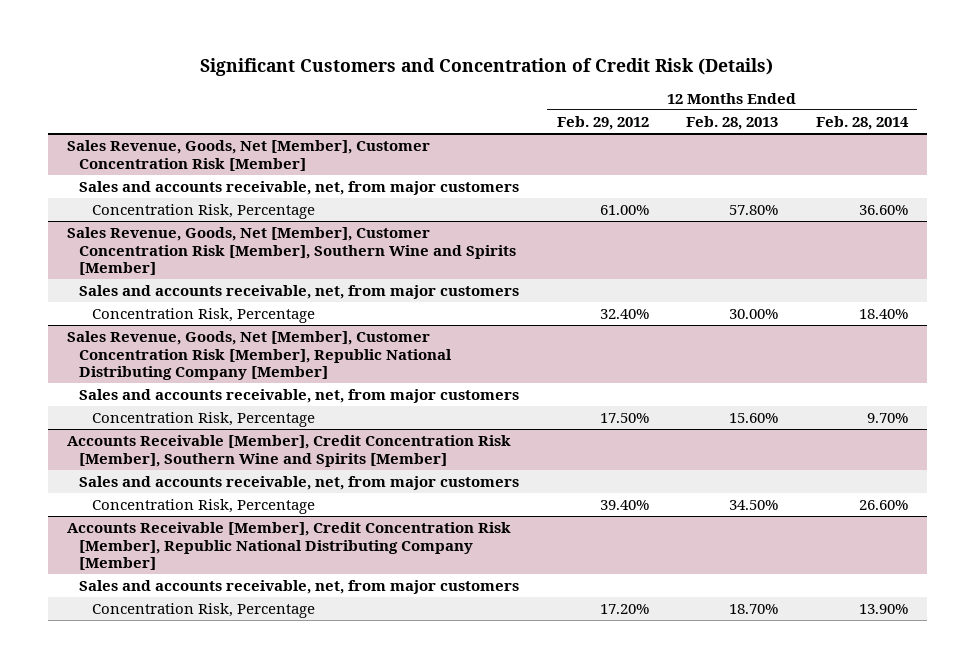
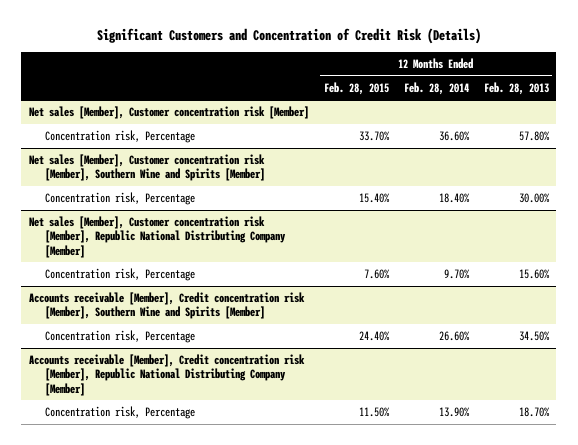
- | 12 Months Ended Feb. 29, 2012 | 12 Months Ended Feb. 28, 2013 | 12 Months Ended Feb. 28, 2014
+ | 12 Months Ended Feb. 28, 2015 | 12 Months Ended Feb. 28, 2014 | 12 Months Ended Feb. 28, 2013
- Sales Revenue, Goods, Net [Member], Customer Concentration Risk [Member]
- Sales and accounts receivable, net, from major customers
- Concentration Risk, Percentage | 61.00% | 57.80% | 36.60%
- Sales Revenue, Goods, Net [Member], Customer Concentration Risk [Member], Southern Wine and Spirits [Member]
- Sales and accounts receivable, net, from major customers
- Concentration Risk, Percentage | 32.40% | 30.00% | 18.40%
- Sales Revenue, Goods, Net [Member], Customer Concentration Risk [Member], Republic National Distributing Company [Member]
- Sales and accounts receivable, net, from major customers
- Concentration Risk, Percentage | 17.50% | 15.60% | 9.70%
- Accounts Receivable [Member], Credit Concentration Risk [Member], Southern Wine and Spirits [Member]
- Sales and accounts receivable, net, from major customers
- Concentration Risk, Percentage | 39.40% | 34.50% | 26.60%
- Accounts Receivable [Member], Credit Concentration Risk [Member], Republic National Distributing Company [Member]
- Sales and accounts receivable, net, from major customers
- Concentration Risk, Percentage | 17.20% | 18.70% | 13.90%
+ Net sales [Member], Customer concentration risk [Member]
+ Concentration risk, Percentage | 33.70% | 36.60% | 57.80%
+ Net sales [Member], Customer concentration risk [Member], Southern Wine and Spirits [Member]
+ Concentration risk, Percentage | 15.40% | 18.40% | 30.00%
+ Net sales [Member], Customer concentration risk [Member], Republic National Distributing Company [Member]
+ Concentration risk, Percentage | 7.60% | 9.70% | 15.60%
+ Accounts receivable [Member], Credit concentration risk [Member], Southern Wine and Spirits [Member]
+ Concentration risk, Percentage | 24.40% | 26.60% | 34.50%
+ Accounts receivable [Member], Credit concentration risk [Member], Republic National Distributing Company [Member]
+ Concentration risk, Percentage | 11.50% | 13.90% | 18.70%

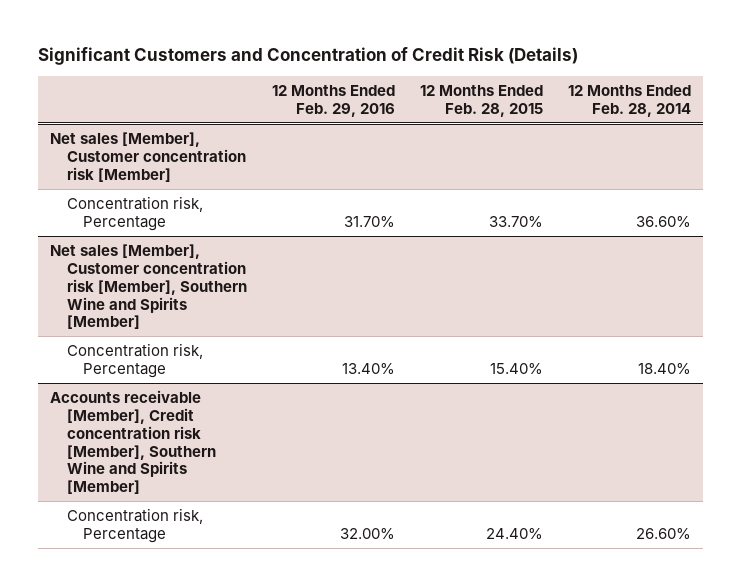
- | 12 Months Ended Feb. 28, 2015 | 12 Months Ended Feb. 28, 2014 | 12 Months Ended Feb. 28, 2013
+ | 12 Months Ended Feb. 29, 2016 | 12 Months Ended Feb. 28, 2015 | 12 Months Ended Feb. 28, 2014
- Net sales [Member], Customer concentration risk [Member], Republic National Distributing Company [Member]
- Concentration risk, Percentage | 7.60% | 9.70% | 15.60%
- Accounts receivable [Member], Credit concentration risk [Member], Republic National Distributing Company [Member]
- Concentration risk, Percentage | 11.50% | 13.90% | 18.70%

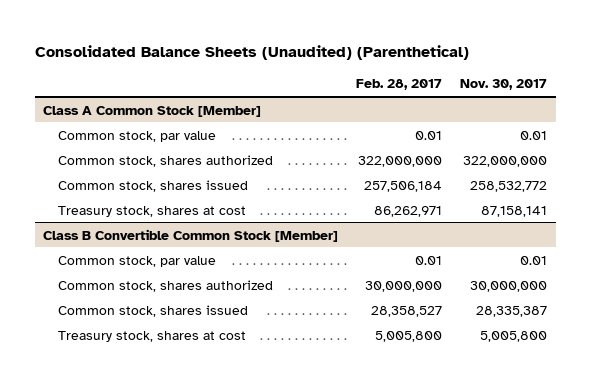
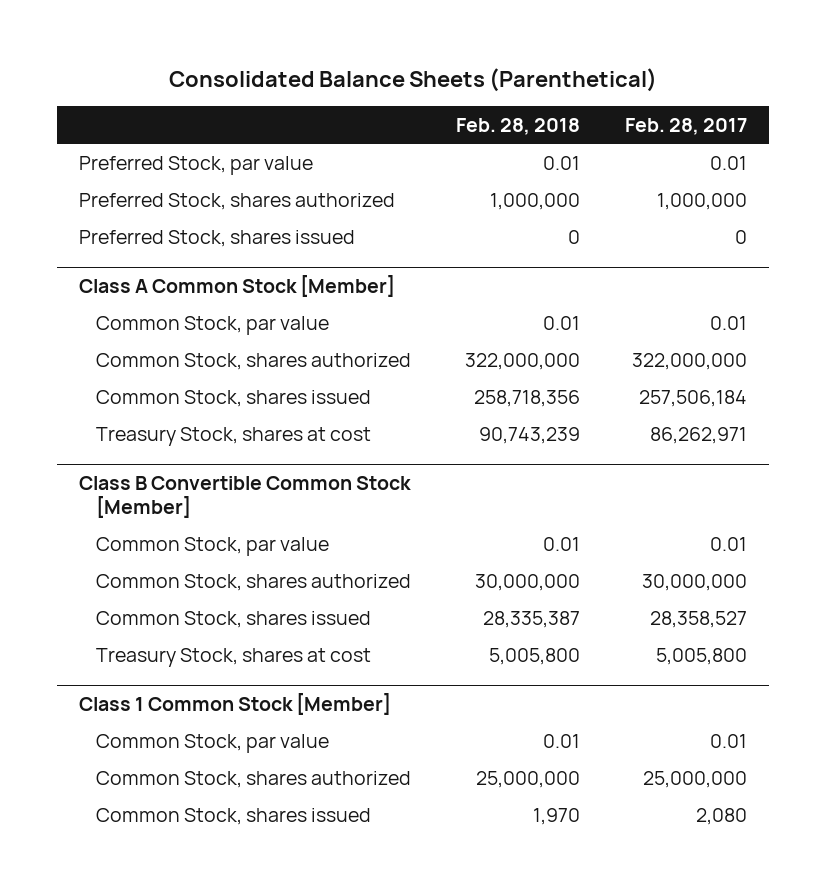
- Consolidated Balance Sheets (Unaudited) (Parenthetical)
+ Consolidated Balance Sheets (Parenthetical)
- | Feb. 28, 2017 | Nov. 30, 2017
+ | Feb. 28, 2018 | Feb. 28, 2017
+ Preferred Stock, par value | 0.01 | 0.01
+ Preferred Stock, shares authorized | 1,000,000 | 1,000,000
+ Preferred Stock, shares issued | 0 | 0
@ Class A Common Stock [Member]
- Common stock, par value | 0.01 | 0.01
- Common stock, shares authorized | 322,000,000 | 322,000,000
- Common stock, shares issued | 257,506,184 | 258,532,772
- Treasury stock, shares at cost | 86,262,971 | 87,158,141
+ Common Stock, par value | 0.01 | 0.01
+ Common Stock, shares authorized | 322,000,000 | 322,000,000
+ Common Stock, shares issued | 258,718,356 | 257,506,184
+ Treasury Stock, shares at cost | 90,743,239 | 86,262,971
@ Class B Convertible Common Stock [Member]
- Common stock, par value | 0.01 | 0.01
- Common stock, shares authorized | 30,000,000 | 30,000,000
- Common stock, shares issued | 28,358,527 | 28,335,387
- Treasury stock, shares at cost | 5,005,800 | 5,005,800
+ Common Stock, par value | 0.01 | 0.01
+ Common Stock, shares authorized | 30,000,000 | 30,000,000
+ Common Stock, shares issued | 28,335,387 | 28,358,527
+ Treasury Stock, shares at cost | 5,005,800 | 5,005,800
+ Class 1 Common Stock [Member]
+ Common Stock, par value | 0.01 | 0.01
+ Common Stock, shares authorized | 25,000,000 | 25,000,000
+ Common Stock, shares issued | 1,970 | 2,080

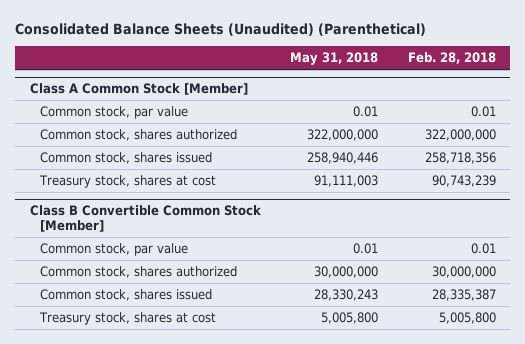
- Consolidated Balance Sheets (Parenthetical)
+ Consolidated Balance Sheets (Unaudited) (Parenthetical)
- | Feb. 28, 2018 | Feb. 28, 2017
+ | May 31, 2018 | Feb. 28, 2018
- Preferred Stock, par value | 0.01 | 0.01
- Preferred Stock, shares authorized | 1,000,000 | 1,000,000
- Preferred Stock, shares issued | 0 | 0
@ Class A Common Stock [Member]
- Common Stock, par value | 0.01 | 0.01
- Common Stock, shares authorized | 322,000,000 | 322,000,000
- Common Stock, shares issued | 258,718,356 | 257,506,184
- Treasury Stock, shares at cost | 90,743,239 | 86,262,971
+ Common stock, par value | 0.01 | 0.01
+ Common stock, shares authorized | 322,000,000 | 322,000,000
+ Common stock, shares issued | 258,940,446 | 258,718,356
+ Treasury stock, shares at cost | 91,111,003 | 90,743,239
@ Class B Convertible Common Stock [Member]
- Common Stock, par value | 0.01 | 0.01
- Common Stock, shares authorized | 30,000,000 | 30,000,000
- Common Stock, shares issued | 28,335,387 | 28,358,527
- Treasury Stock, shares at cost | 5,005,800 | 5,005,800
- Class 1 Common Stock [Member]
- Common Stock, par value | 0.01 | 0.01
- Common Stock, shares authorized | 25,000,000 | 25,000,000
- Common Stock, shares issued | 1,970 | 2,080
@ Class B Convertible Common Stock [Member]
+ Common stock, par value | 0.01 | 0.01
+ Common stock, shares authorized | 30,000,000 | 30,000,000
+ Common stock, shares issued | 28,330,243 | 28,335,387
+ Treasury stock, shares at cost | 5,005,800 | 5,005,800

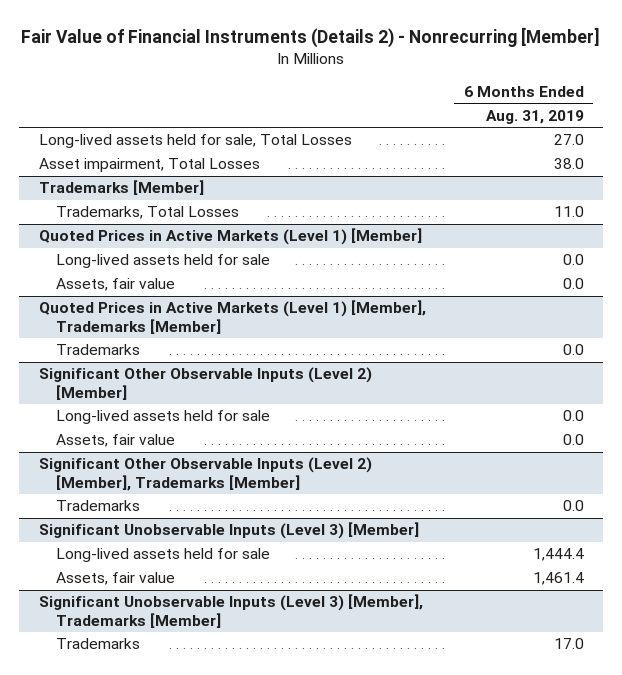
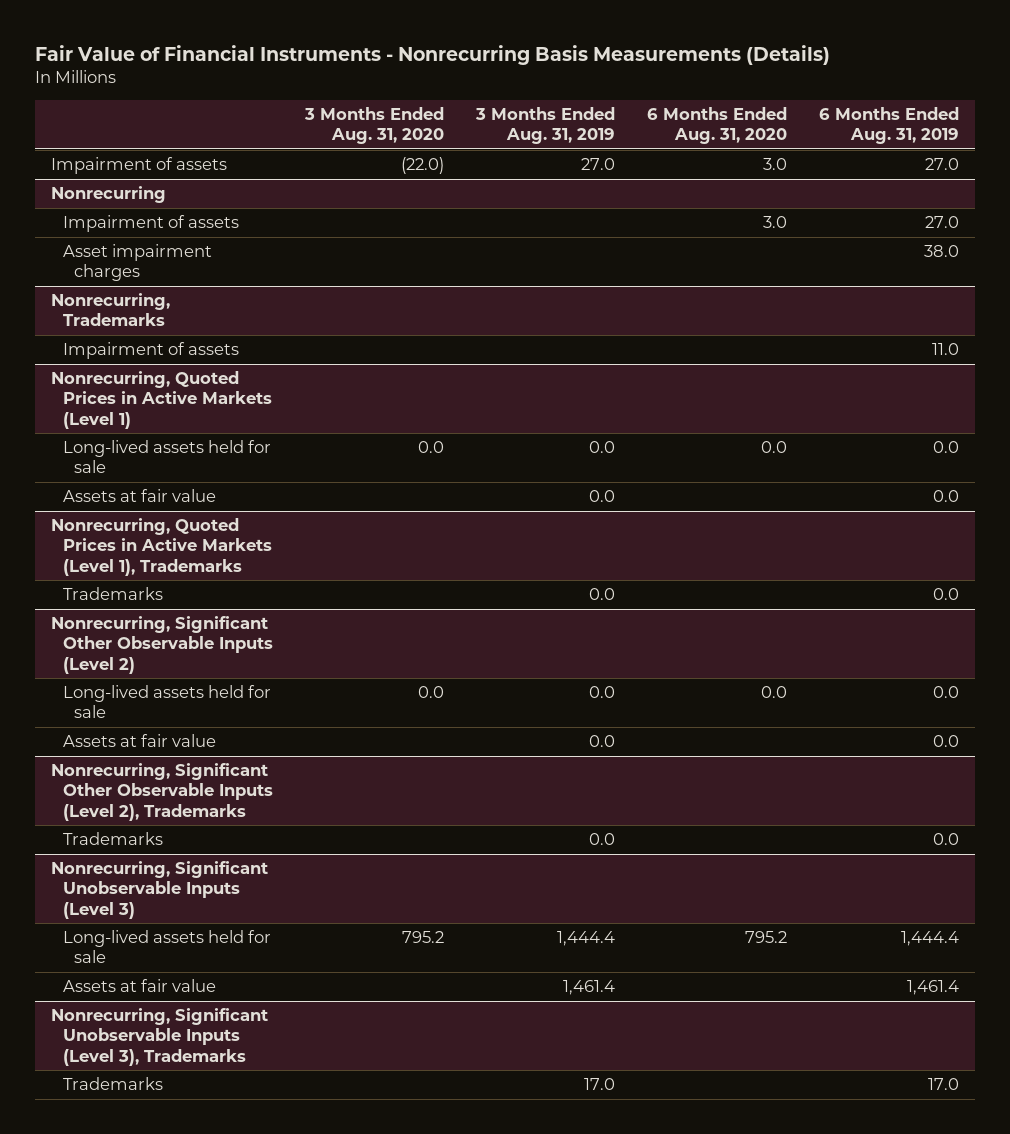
- Fair Value of Financial Instruments (Details 2) - Nonrecurring [Member]
+ Fair Value of Financial Instruments - Nonrecurring Basis Measurements (Details)
- | 6 Months Ended Aug. 31, 2019
+ | 3 Months Ended Aug. 31, 2020 | 3 Months Ended Aug. 31, 2019 | 6 Months Ended Aug. 31, 2020 | 6 Months Ended Aug. 31, 2019
- Long-lived assets held for sale, Total Losses | 27.0
- Asset impairment, Total Losses | 38.0
- Trademarks [Member]
- Trademarks, Total Losses | 11.0
- Quoted Prices in Active Markets (Level 1) [Member]
+ Impairment of assets | (22.0) | 27.0 | 3.0 | 27.0
+ Nonrecurring
+ Impairment of assets | | | 3.0 | 27.0
+ Asset impairment charges | | | | 38.0
+ Nonrecurring, Trademarks
+ Impairment of assets | | | | 11.0
+ Nonrecurring, Quoted Prices in Active Markets (Level 1)
- Assets, fair value | 0.0
- Quoted Prices in Active Markets (Level 1) [Member], Trademarks [Member]
+ Assets at fair value | | 0.0 | | 0.0
+ Nonrecurring, Quoted Prices in Active Markets (Level 1), Trademarks
- Significant Other Observable Inputs (Level 2) [Member]
+ Nonrecurring, Significant Other Observable Inputs (Level 2)
- Assets, fair value | 0.0
- Significant Other Observable Inputs (Level 2) [Member], Trademarks [Member]
+ Assets at fair value | | 0.0 | | 0.0
+ Nonrecurring, Significant Other Observable Inputs (Level 2), Trademarks
- Significant Unobservable Inputs (Level 3) [Member]
+ Nonrecurring, Significant Unobservable Inputs (Level 3)
- Assets, fair value | 1,461.4
- Significant Unobservable Inputs (Level 3) [Member], Trademarks [Member]
+ Assets at fair value | | 1,461.4 | | 1,461.4
+ Nonrecurring, Significant Unobservable Inputs (Level 3), Trademarks

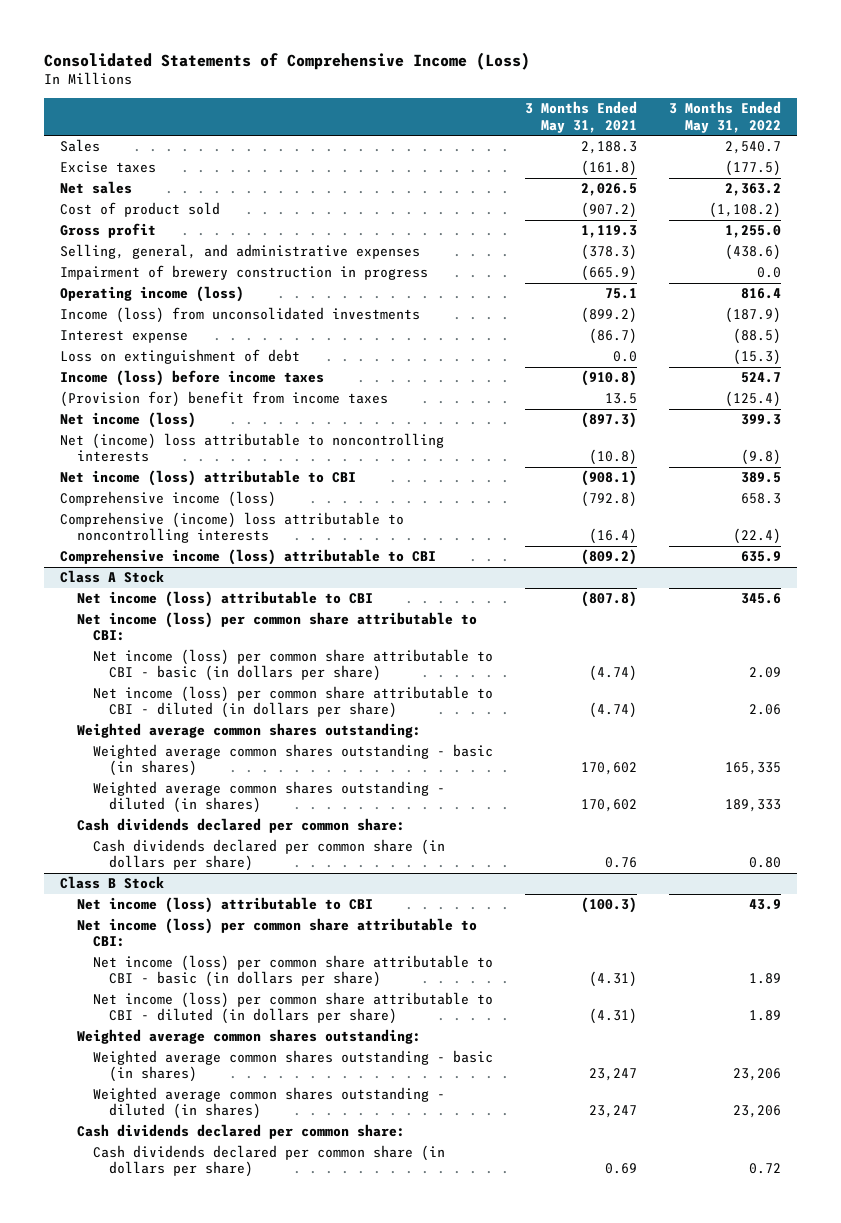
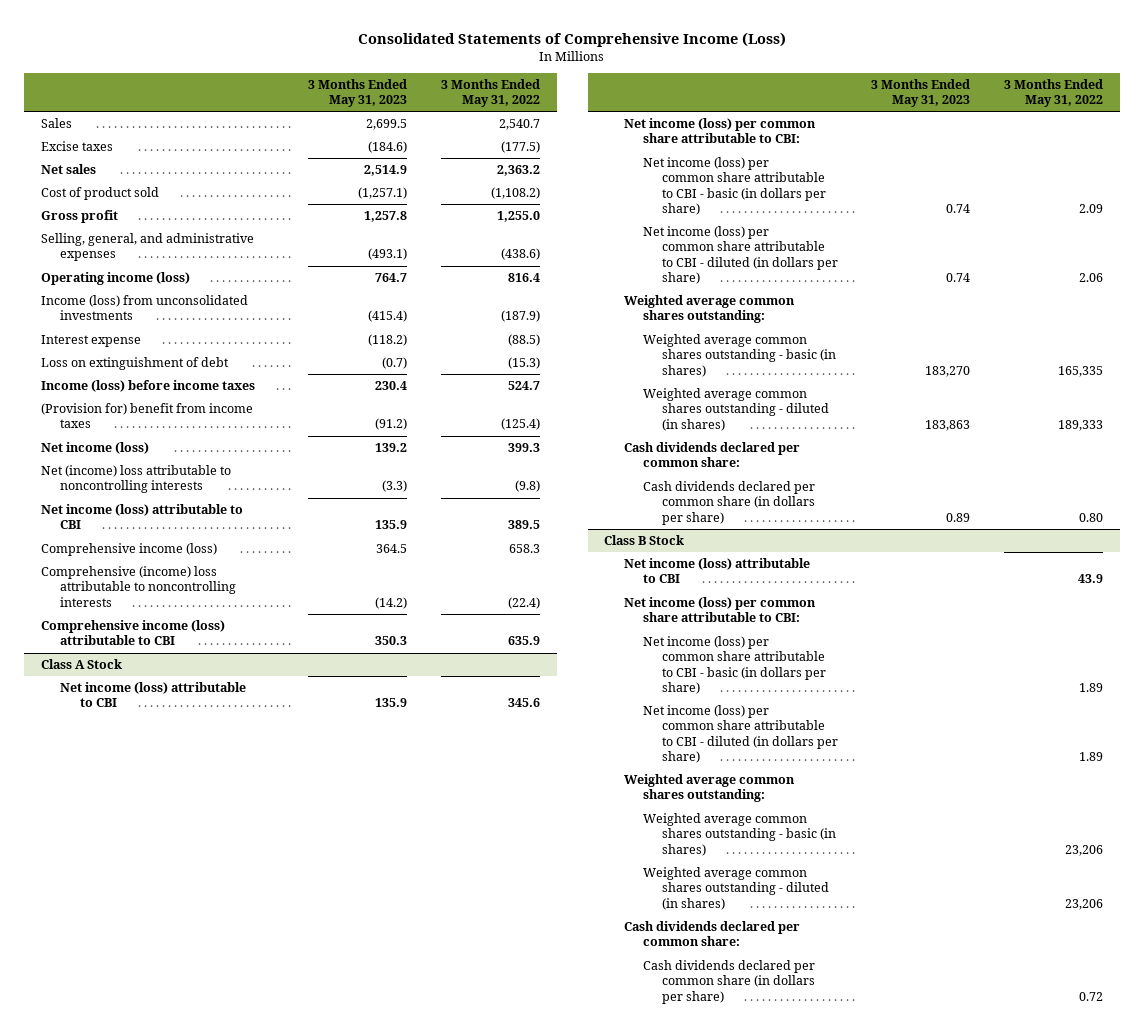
- | 3 Months Ended May 31, 2021 | 3 Months Ended May 31, 2022
+ | 3 Months Ended May 31, 2023 | 3 Months Ended May 31, 2022
- Impairment of brewery construction in progress | (665.9) | 0.0

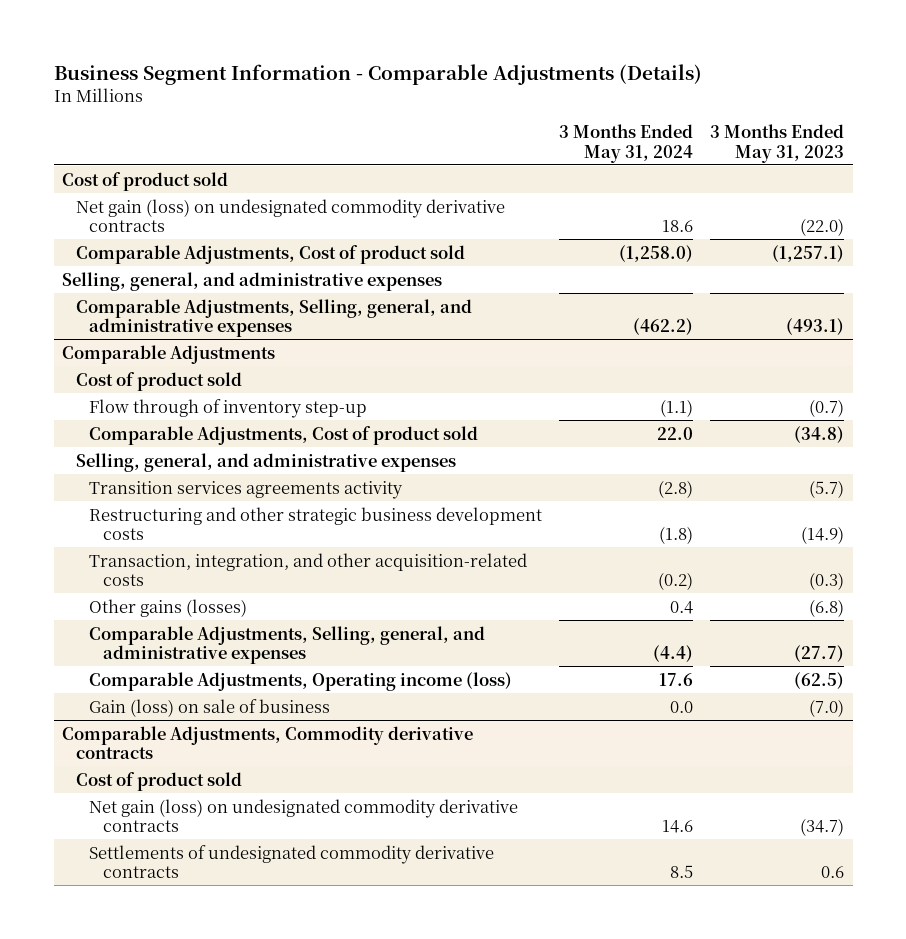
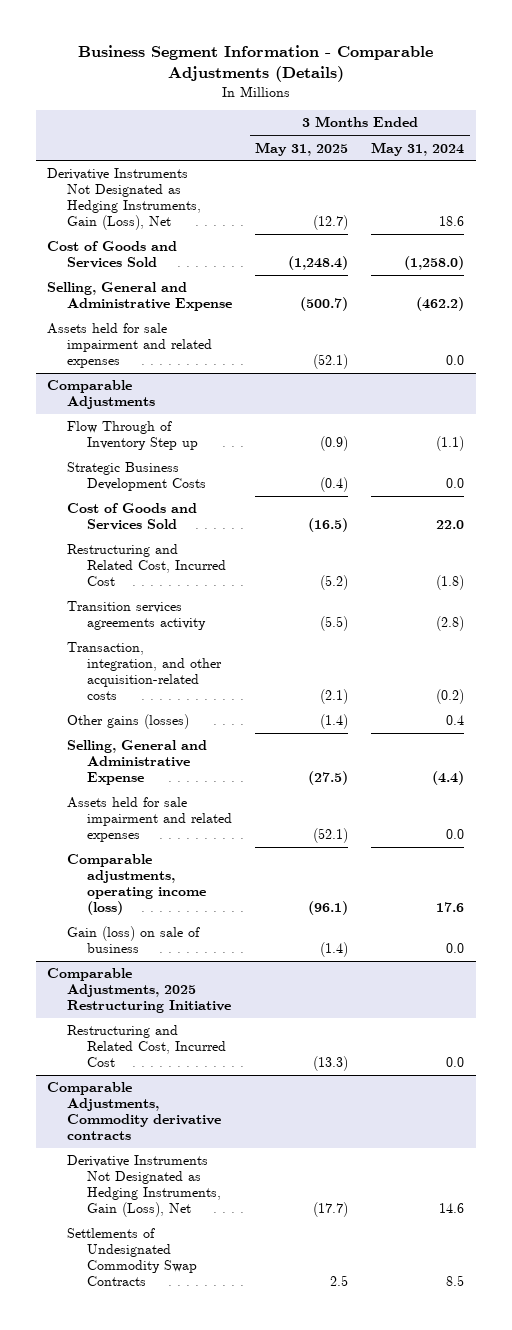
- | 3 Months Ended May 31, 2024 | 3 Months Ended May 31, 2023
+ | 3 Months Ended May 31, 2025 | 3 Months Ended May 31, 2024
- Cost of product sold
- Net gain (loss) on undesignated commodity derivative contracts | 18.6 | (22.0)
- Comparable Adjustments, Cost of product sold | (1,258.0) | (1,257.1)
- Selling, general, and administrative expenses
- Comparable Adjustments, Selling, general, and administrative expenses | (462.2) | (493.1)
+ Derivative Instruments Not Designated as Hedging Instruments, Gain (Loss), Net | (12.7) | 18.6
+ Cost of Goods and Services Sold | (1,248.4) | (1,258.0)
+ Selling, General and Administrative Expense | (500.7) | (462.2)
+ Assets held for sale impairment and related expenses | (52.1) | 0.0
@ Comparable Adjustments
- Cost of product sold
- Flow through of inventory step-up | (1.1) | (0.7)
- Comparable Adjustments, Cost of product sold | 22.0 | (34.8)
- Selling, general, and administrative expenses
+ Flow Through of Inventory Step up | (0.9) | (1.1)
+ Strategic Business Development Costs | (0.4) | 0.0
+ Cost of Goods and Services Sold | (16.5) | 22.0
+ Restructuring and Related Cost, Incurred Cost | (5.2) | (1.8)
- Restructuring and other strategic business development costs | (1.8) | (14.9)
- Comparable Adjustments, Selling, general, and administrative expenses | (4.4) | (27.7)
- Comparable Adjustments, Operating income (loss) | 17.6 | (62.5)
+ Selling, General and Administrative Expense | (27.5) | (4.4)
+ Assets held for sale impairment and related expenses | (52.1) | 0.0
+ Comparable adjustments, operating income (loss) | (96.1) | 17.6
+ Comparable Adjustments, 2025 Restructuring Initiative
+ Restructuring and Related Cost, Incurred Cost | (13.3) | 0.0
@ Comparable Adjustments, Commodity derivative contracts
- Cost of product sold
- Net gain (loss) on undesignated commodity derivative contracts | 14.6 | (34.7)
- Settlements of undesignated commodity derivative contracts | 8.5 | 0.6
+ Derivative Instruments Not Designated as Hedging Instruments, Gain (Loss), Net | (17.7) | 14.6
+ Settlements of Undesignated Commodity Swap Contracts | 2.5 | 8.5

